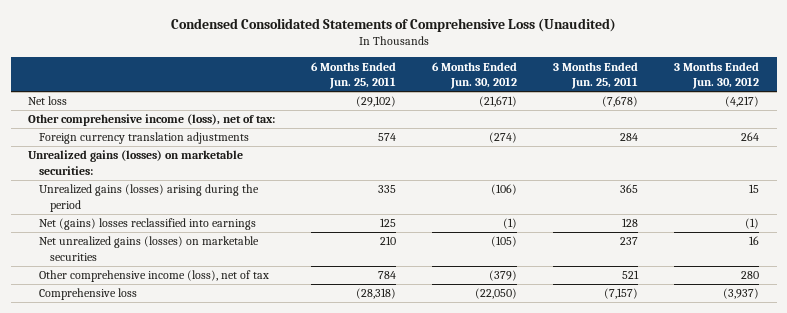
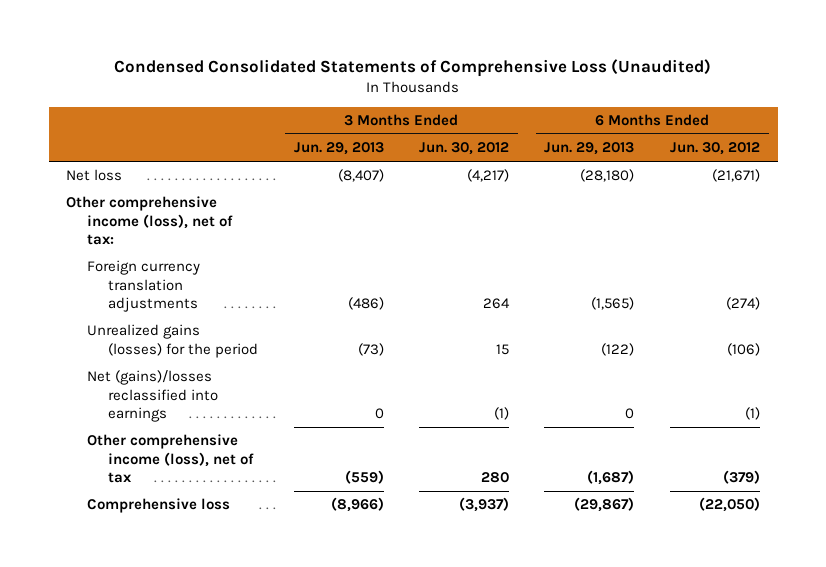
- | 6 Months Ended Jun. 25, 2011 | 6 Months Ended Jun. 30, 2012 | 3 Months Ended Jun. 25, 2011 | 3 Months Ended Jun. 30, 2012
+ | 3 Months Ended Jun. 29, 2013 | 3 Months Ended Jun. 30, 2012 | 6 Months Ended Jun. 29, 2013 | 6 Months Ended Jun. 30, 2012
- Unrealized gains (losses) on marketable securities:
- Unrealized gains (losses) arising during the period | 335 | (106) | 365 | 15
- Net (gains) losses reclassified into earnings | 125 | (1) | 128 | (1)
- Net unrealized gains (losses) on marketable securities | 210 | (105) | 237 | 16
+ Unrealized gains (losses) for the period | (73) | 15 | (122) | (106)
+ Net (gains)/losses reclassified into earnings | 0 | (1) | 0 | (1)

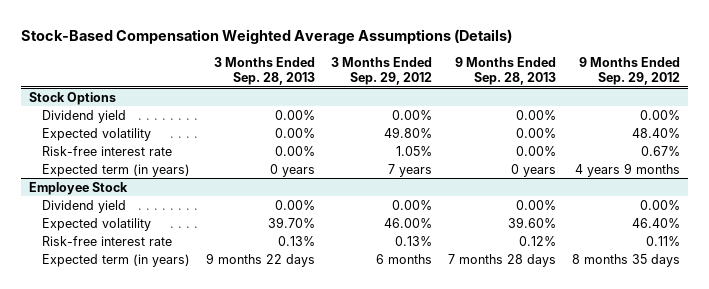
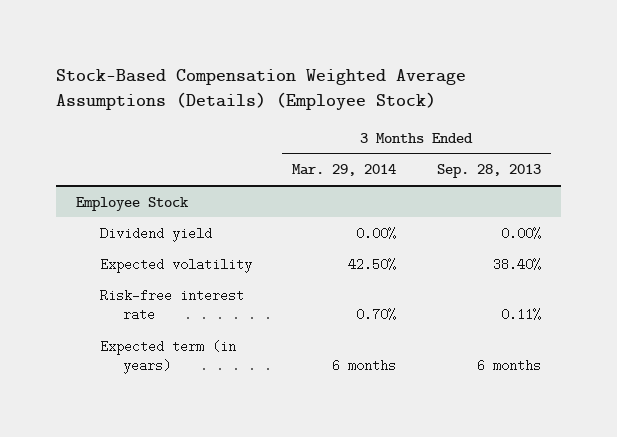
- Stock-Based Compensation Weighted Average Assumptions (Details)
+ Stock-Based Compensation Weighted Average Assumptions (Details) (Employee Stock)
- | 3 Months Ended Sep. 28, 2013 | 3 Months Ended Sep. 29, 2012 | 9 Months Ended Sep. 28, 2013 | 9 Months Ended Sep. 29, 2012
+ | 3 Months Ended Mar. 29, 2014 | 3 Months Ended Sep. 28, 2013
- Stock Options
- Dividend yield | 0.00% | 0.00% | 0.00% | 0.00%
- Expected volatility | 0.00% | 49.80% | 0.00% | 48.40%
- Risk-free interest rate | 0.00% | 1.05% | 0.00% | 0.67%
- Expected term (in years) | 0 years | 7 years | 0 years | 4 years 9 months
@ Employee Stock
- Expected volatility | 39.70% | 46.00% | 39.60% | 46.40%
- Risk-free interest rate | 0.13% | 0.13% | 0.12% | 0.11%
- Expected term (in years) | 9 months 22 days | 6 months | 7 months 28 days | 8 months 35 days
+ Expected volatility | 42.50% | 38.40%
+ Risk-free interest rate | 0.70% | 0.11%
+ Expected term (in years) | 6 months | 6 months

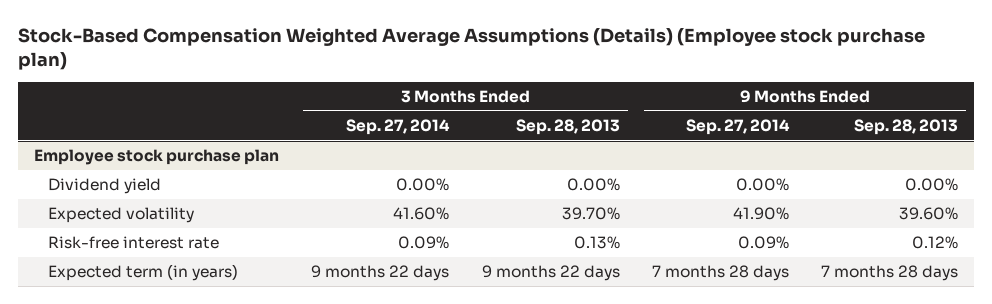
- Stock-Based Compensation Weighted Average Assumptions (Details) (Employee Stock)
+ Stock-Based Compensation Weighted Average Assumptions (Details) (Employee stock purchase plan)
- | 3 Months Ended Mar. 29, 2014 | 3 Months Ended Sep. 28, 2013
+ | 3 Months Ended Sep. 27, 2014 | 3 Months Ended Sep. 28, 2013 | 9 Months Ended Sep. 27, 2014 | 9 Months Ended Sep. 28, 2013
- Employee Stock
+ Employee stock purchase plan
- Expected volatility | 42.50% | 38.40%
- Risk-free interest rate | 0.70% | 0.11%
- Expected term (in years) | 6 months | 6 months
+ Expected volatility | 41.60% | 39.70% | 41.90% | 39.60%
+ Risk-free interest rate | 0.09% | 0.13% | 0.09% | 0.12%
+ Expected term (in years) | 9 months 22 days | 9 months 22 days | 7 months 28 days | 7 months 28 days

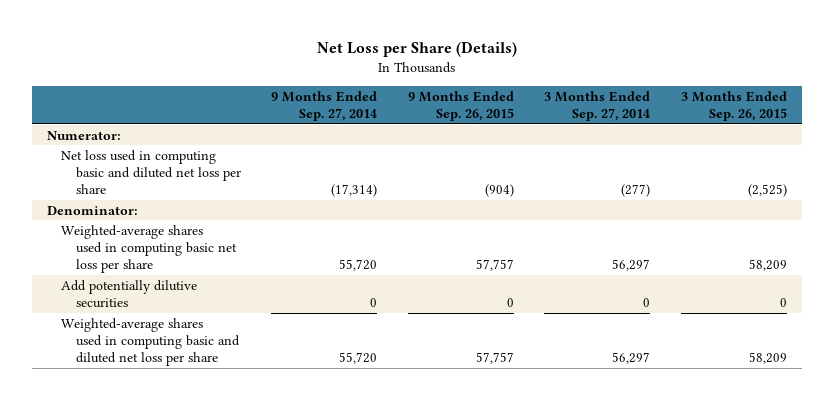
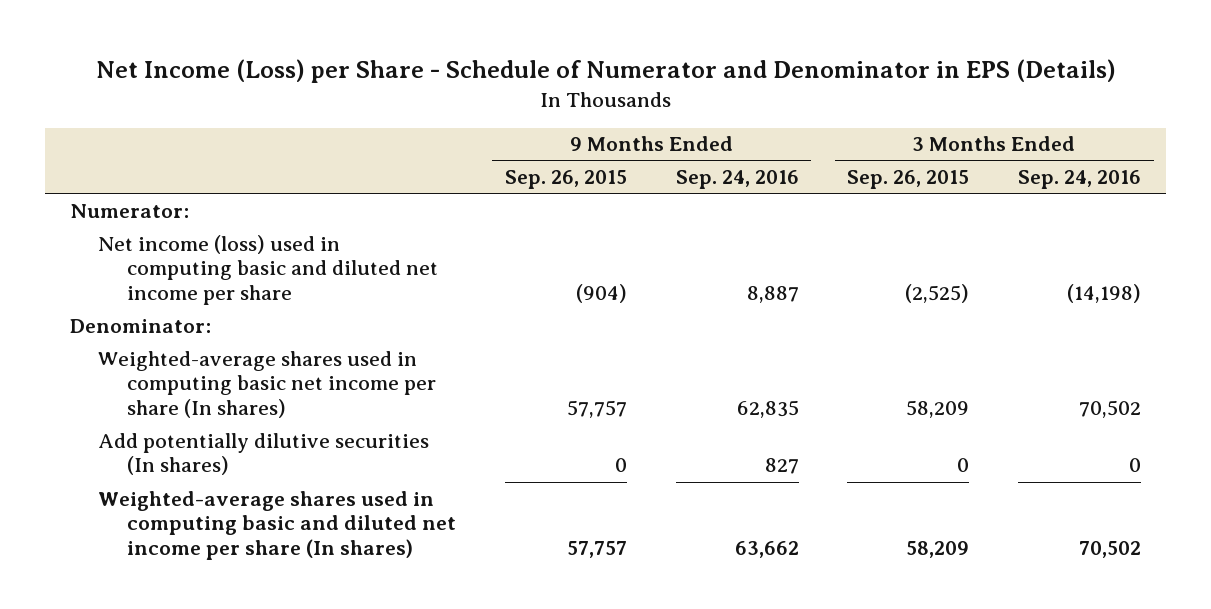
- Net Loss per Share (Details)
+ Net Income (Loss) per Share - Schedule of Numerator and Denominator in EPS (Details)
- | 9 Months Ended Sep. 27, 2014 | 9 Months Ended Sep. 26, 2015 | 3 Months Ended Sep. 27, 2014 | 3 Months Ended Sep. 26, 2015
+ | 9 Months Ended Sep. 26, 2015 | 9 Months Ended Sep. 24, 2016 | 3 Months Ended Sep. 26, 2015 | 3 Months Ended Sep. 24, 2016
- Net loss used in computing basic and diluted net loss per share | (17,314) | (904) | (277) | (2,525)
+ Net income (loss) used in computing basic and diluted net income per share | (904) | 8,887 | (2,525) | (14,198)
- Weighted-average shares used in computing basic net loss per share | 55,720 | 57,757 | 56,297 | 58,209
- Add potentially dilutive securities | 0 | 0 | 0 | 0
- Weighted-average shares used in computing basic and diluted net loss per share | 55,720 | 57,757 | 56,297 | 58,209
+ Weighted-average shares used in computing basic net income per share (In shares) | 57,757 | 62,835 | 58,209 | 70,502
+ Add potentially dilutive securities (In shares) | 0 | 827 | 0 | 0
+ Weighted-average shares used in computing basic and diluted net income per share (In shares) | 57,757 | 63,662 | 58,209 | 70,502

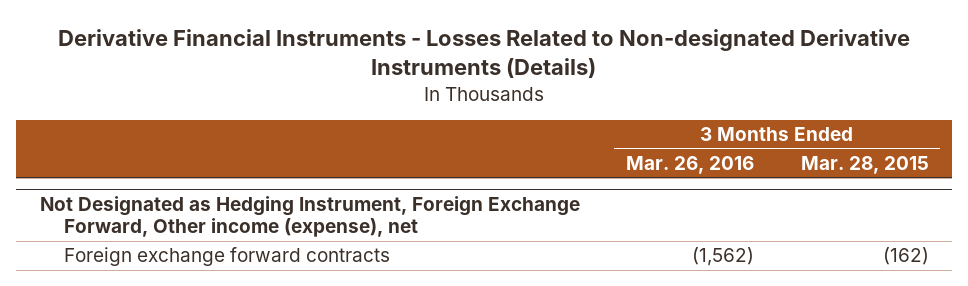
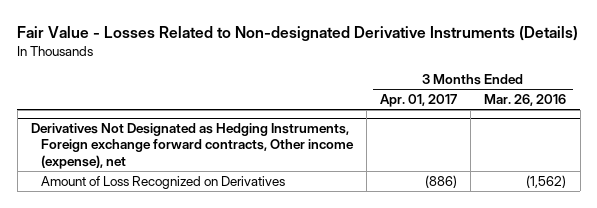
- Derivative Financial Instruments - Losses Related to Non-designated Derivative Instruments (Details)
+ Fair Value - Losses Related to Non-designated Derivative Instruments (Details)
- | 3 Months Ended Mar. 26, 2016 | 3 Months Ended Mar. 28, 2015
+ | 3 Months Ended Apr. 01, 2017 | 3 Months Ended Mar. 26, 2016
- Not Designated as Hedging Instrument, Foreign Exchange Forward, Other income (expense), net
- Foreign exchange forward contracts | (1,562) | (162)
+ Derivatives Not Designated as Hedging Instruments, Foreign exchange forward contracts, Other income (expense), net
+ Amount of Loss Recognized on Derivatives | (886) | (1,562)

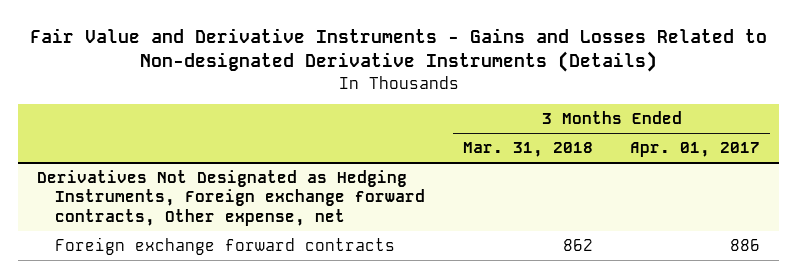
- Fair Value - Losses Related to Non-designated Derivative Instruments (Details)
+ Fair Value and Derivative Instruments - Gains and Losses Related to Non-designated Derivative Instruments (Details)
- | 3 Months Ended Apr. 01, 2017 | 3 Months Ended Mar. 26, 2016
+ | 3 Months Ended Mar. 31, 2018 | 3 Months Ended Apr. 01, 2017
- Derivatives Not Designated as Hedging Instruments, Foreign exchange forward contracts, Other income (expense), net
- Amount of Loss Recognized on Derivatives | (886) | (1,562)
+ Derivatives Not Designated as Hedging Instruments, Foreign exchange forward contracts, Other expense, net
+ Foreign exchange forward contracts | 862 | 886

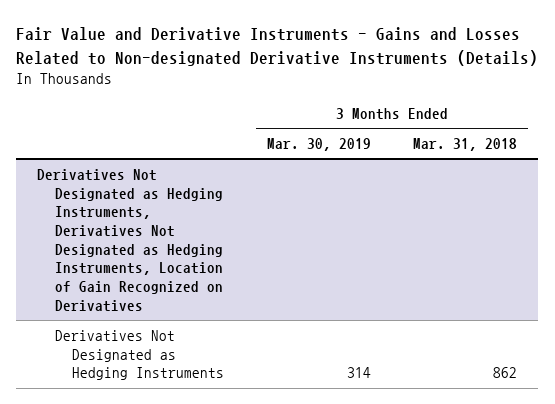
- | 3 Months Ended Mar. 31, 2018 | 3 Months Ended Apr. 01, 2017
+ | 3 Months Ended Mar. 30, 2019 | 3 Months Ended Mar. 31, 2018
- Derivatives Not Designated as Hedging Instruments, Foreign exchange forward contracts, Other expense, net
- Foreign exchange forward contracts | 862 | 886
+ Derivatives Not Designated as Hedging Instruments, Derivatives Not Designated as Hedging Instruments, Location of Gain Recognized on Derivatives
+ Derivatives Not Designated as Hedging Instruments | 314 | 862

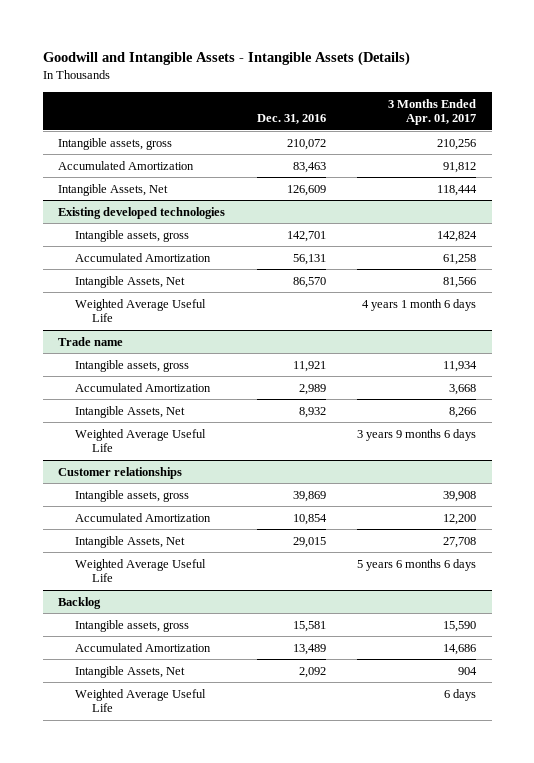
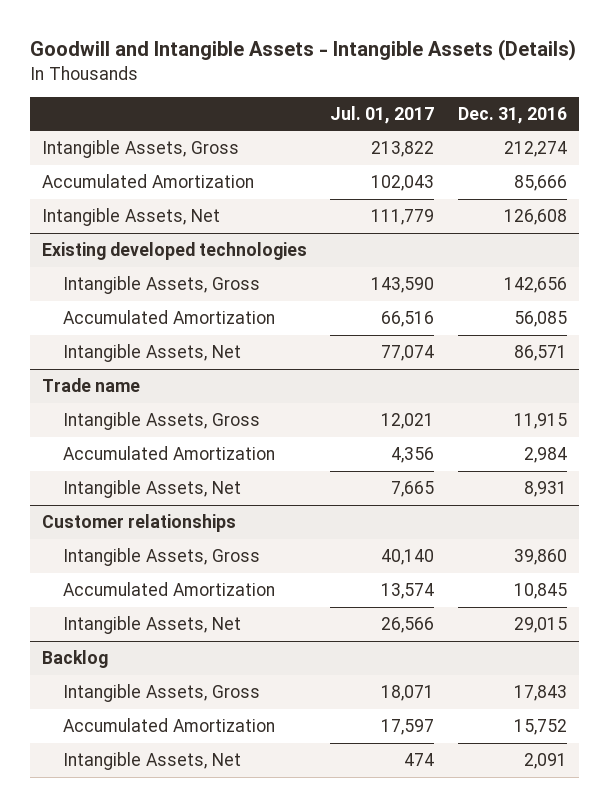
- | Dec. 31, 2016 | 3 Months Ended Apr. 01, 2017
+ | Jul. 01, 2017 | Dec. 31, 2016
- Intangible assets, gross | 210,072 | 210,256
- Accumulated Amortization | 83,463 | 91,812
- Intangible Assets, Net | 126,609 | 118,444
+ Intangible Assets, Gross | 213,822 | 212,274
+ Accumulated Amortization | 102,043 | 85,666
+ Intangible Assets, Net | 111,779 | 126,608
@ Existing developed technologies
- Intangible assets, gross | 142,701 | 142,824
- Accumulated Amortization | 56,131 | 61,258
- Intangible Assets, Net | 86,570 | 81,566
- Weighted Average Useful Life | | 4 years 1 month 6 days
+ Intangible Assets, Gross | 143,590 | 142,656
+ Accumulated Amortization | 66,516 | 56,085
+ Intangible Assets, Net | 77,074 | 86,571
@ Trade name
- Intangible assets, gross | 11,921 | 11,934
- Accumulated Amortization | 2,989 | 3,668
- Intangible Assets, Net | 8,932 | 8,266
- Weighted Average Useful Life | | 3 years 9 months 6 days
+ Intangible Assets, Gross | 12,021 | 11,915
+ Accumulated Amortization | 4,356 | 2,984
+ Intangible Assets, Net | 7,665 | 8,931
@ Customer relationships
- Intangible assets, gross | 39,869 | 39,908
- Accumulated Amortization | 10,854 | 12,200
+ Intangible Assets, Gross | 40,140 | 39,860
+ Accumulated Amortization | 13,574 | 10,845
- Weighted Average Useful Life | | 5 years 6 months 6 days
@ Backlog
- Intangible assets, gross | 15,581 | 15,590
- Accumulated Amortization | 13,489 | 14,686
- Intangible Assets, Net | 2,092 | 904
- Weighted Average Useful Life | | 6 days
+ Intangible Assets, Gross | 18,071 | 17,843
+ Accumulated Amortization | 17,597 | 15,752
+ Intangible Assets, Net | 474 | 2,091

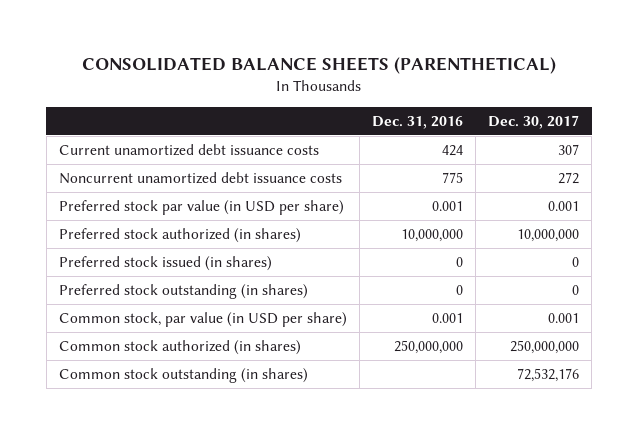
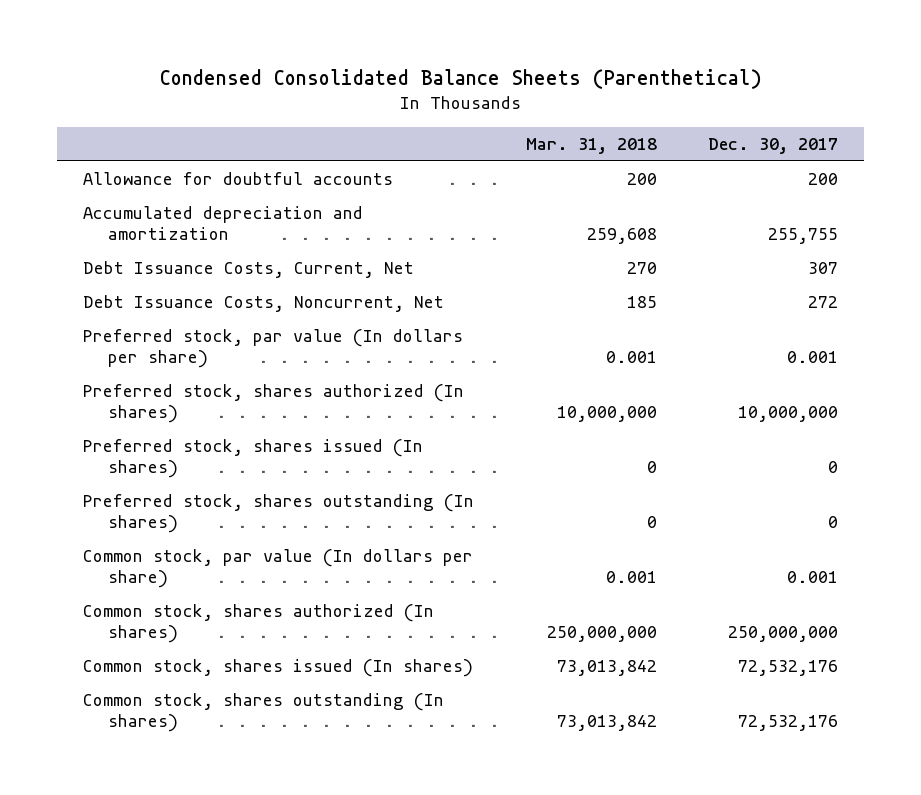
- CONSOLIDATED BALANCE SHEETS (PARENTHETICAL)
+ Condensed Consolidated Balance Sheets (Parenthetical)
- | Dec. 31, 2016 | Dec. 30, 2017
+ | Mar. 31, 2018 | Dec. 30, 2017
- Current unamortized debt issuance costs | 424 | 307
- Noncurrent unamortized debt issuance costs | 775 | 272
- Preferred stock par value (in USD per share) | 0.001 | 0.001
- Preferred stock authorized (in shares) | 10,000,000 | 10,000,000
- Preferred stock issued (in shares) | 0 | 0
- Preferred stock outstanding (in shares) | 0 | 0
- Common stock, par value (in USD per share) | 0.001 | 0.001
- Common stock authorized (in shares) | 250,000,000 | 250,000,000
- Common stock outstanding (in shares) | | 72,532,176
+ Allowance for doubtful accounts | 200 | 200
+ Accumulated depreciation and amortization | 259,608 | 255,755
+ Debt Issuance Costs, Current, Net | 270 | 307
+ Debt Issuance Costs, Noncurrent, Net | 185 | 272
+ Preferred stock, par value (In dollars per share) | 0.001 | 0.001
+ Preferred stock, shares authorized (In shares) | 10,000,000 | 10,000,000
+ Preferred stock, shares issued (In shares) | 0 | 0
+ Preferred stock, shares outstanding (In shares) | 0 | 0
+ Common stock, par value (In dollars per share) | 0.001 | 0.001
+ Common stock, shares authorized (In shares) | 250,000,000 | 250,000,000
+ Common stock, shares issued (In shares) | 73,013,842 | 72,532,176
+ Common stock, shares outstanding (In shares) | 73,013,842 | 72,532,176

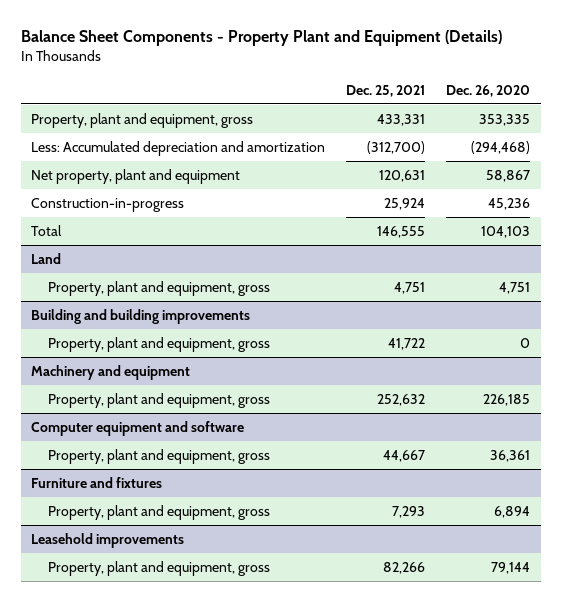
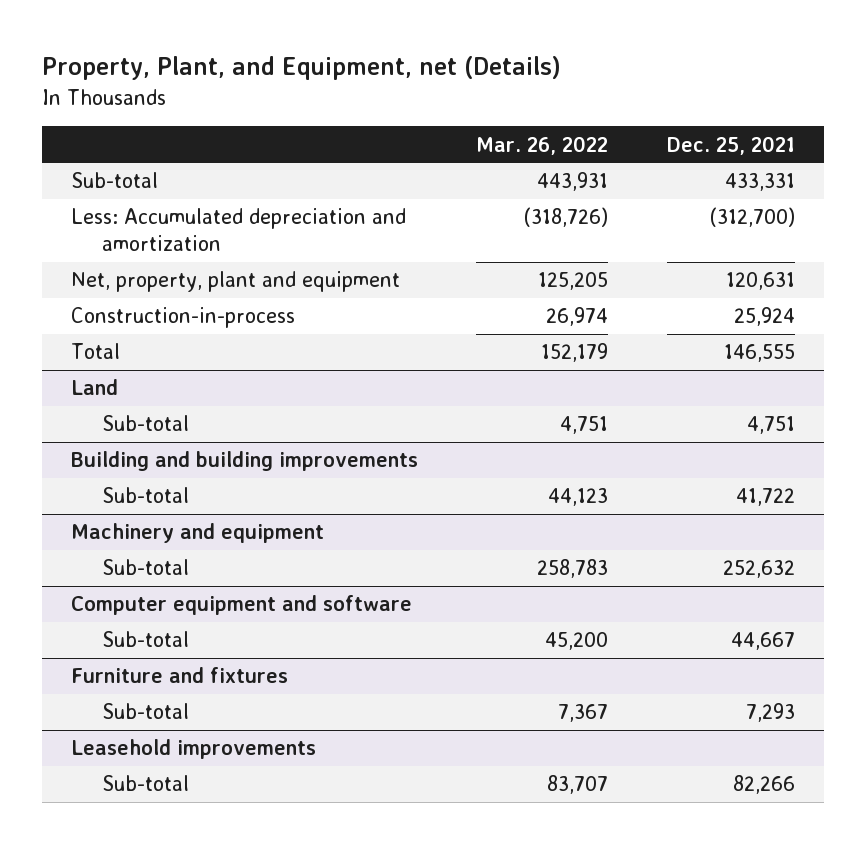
- Balance Sheet Components - Property Plant and Equipment (Details)
+ Property, Plant, and Equipment, net (Details)
- | Dec. 25, 2021 | Dec. 26, 2020
+ | Mar. 26, 2022 | Dec. 25, 2021
- Property, plant and equipment, gross | 433,331 | 353,335
+ Sub-total | 443,931 | 433,331
- Net property, plant and equipment | 120,631 | 58,867
- Construction-in-progress | 25,924 | 45,236
+ Net, property, plant and equipment | 125,205 | 120,631
+ Construction-in-process | 26,974 | 25,924
@ Land
- Property, plant and equipment, gross | 4,751 | 4,751
+ Sub-total | 4,751 | 4,751
@ Building and building improvements
- Property, plant and equipment, gross | 41,722 | 0
+ Sub-total | 44,123 | 41,722
@ Machinery and equipment
- Property, plant and equipment, gross | 252,632 | 226,185
+ Sub-total | 258,783 | 252,632
@ Computer equipment and software
- Property, plant and equipment, gross | 44,667 | 36,361
+ Sub-total | 45,200 | 44,667
@ Furniture and fixtures
- Property, plant and equipment, gross | 7,293 | 6,894
+ Sub-total | 7,367 | 7,293
@ Leasehold improvements
- Property, plant and equipment, gross | 82,266 | 79,144
+ Sub-total | 83,707 | 82,266

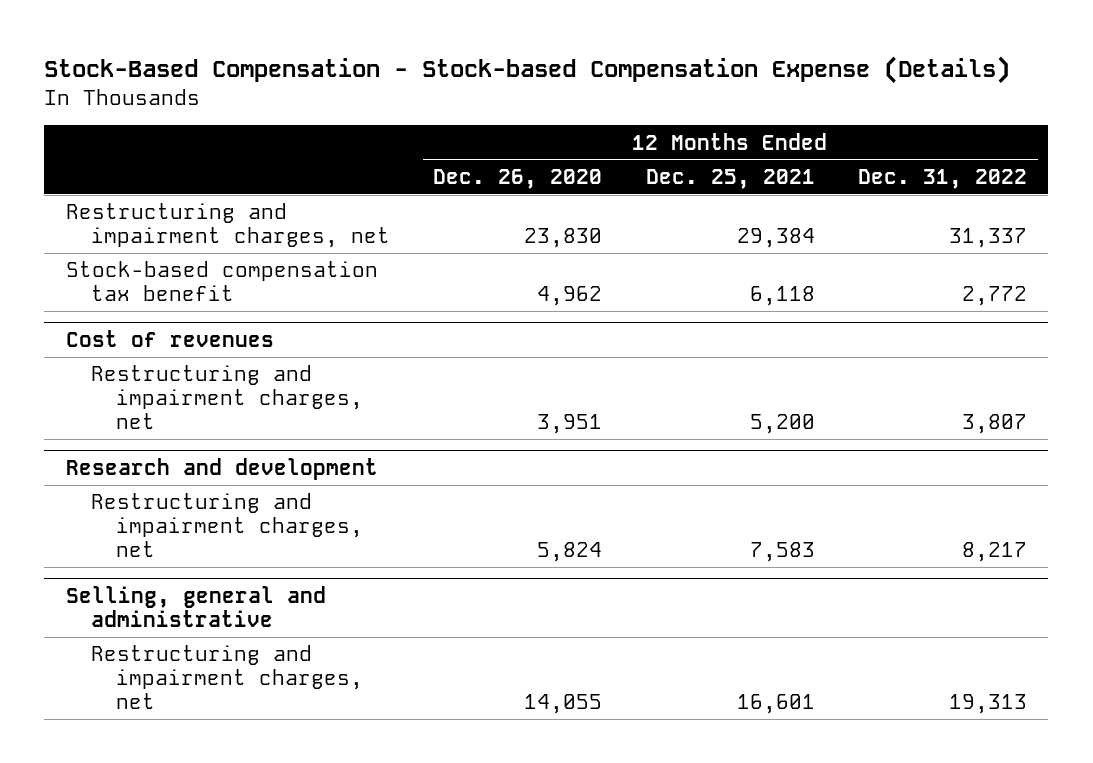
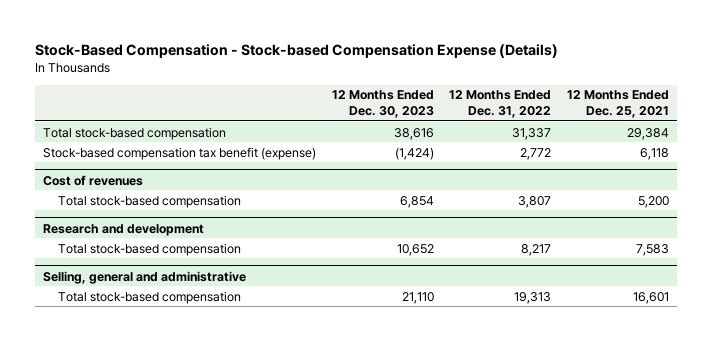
- | 12 Months Ended Dec. 26, 2020 | 12 Months Ended Dec. 25, 2021 | 12 Months Ended Dec. 31, 2022
+ | 12 Months Ended Dec. 30, 2023 | 12 Months Ended Dec. 31, 2022 | 12 Months Ended Dec. 25, 2021
- Restructuring and impairment charges, net | 23,830 | 29,384 | 31,337
- Stock-based compensation tax benefit | 4,962 | 6,118 | 2,772
+ Total stock-based compensation | 38,616 | 31,337 | 29,384
+ Stock-based compensation tax benefit (expense) | (1,424) | 2,772 | 6,118
@ Cost of revenues
- Restructuring and impairment charges, net | 3,951 | 5,200 | 3,807
+ Total stock-based compensation | 6,854 | 3,807 | 5,200
@ Research and development
- Restructuring and impairment charges, net | 5,824 | 7,583 | 8,217
+ Total stock-based compensation | 10,652 | 8,217 | 7,583
@ Selling, general and administrative
- Restructuring and impairment charges, net | 14,055 | 16,601 | 19,313
+ Total stock-based compensation | 21,110 | 19,313 | 16,601

